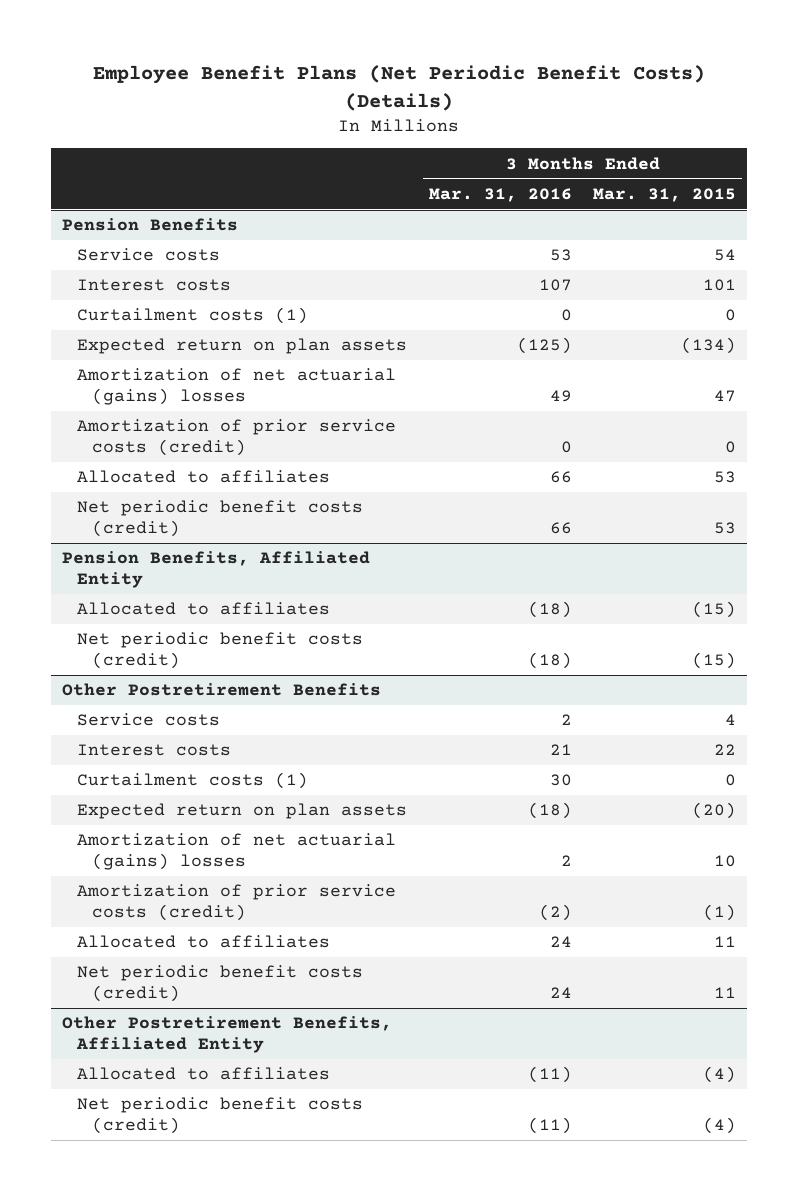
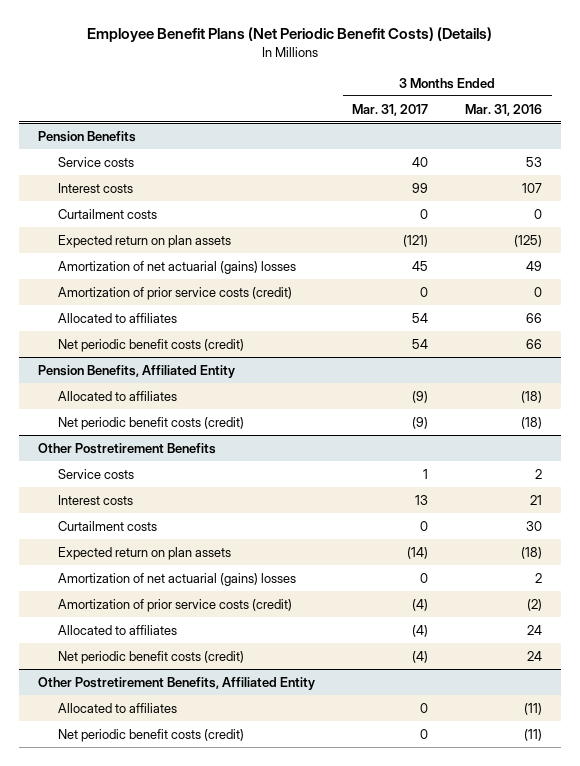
- | 3 Months Ended Mar. 31, 2016 | 3 Months Ended Mar. 31, 2015
+ | 3 Months Ended Mar. 31, 2017 | 3 Months Ended Mar. 31, 2016
@ Pension Benefits
- Curtailment costs (1) | 0 | 0
+ Curtailment costs | 0 | 0
@ Other Postretirement Benefits
- Curtailment costs (1) | 30 | 0
+ Curtailment costs | 0 | 30

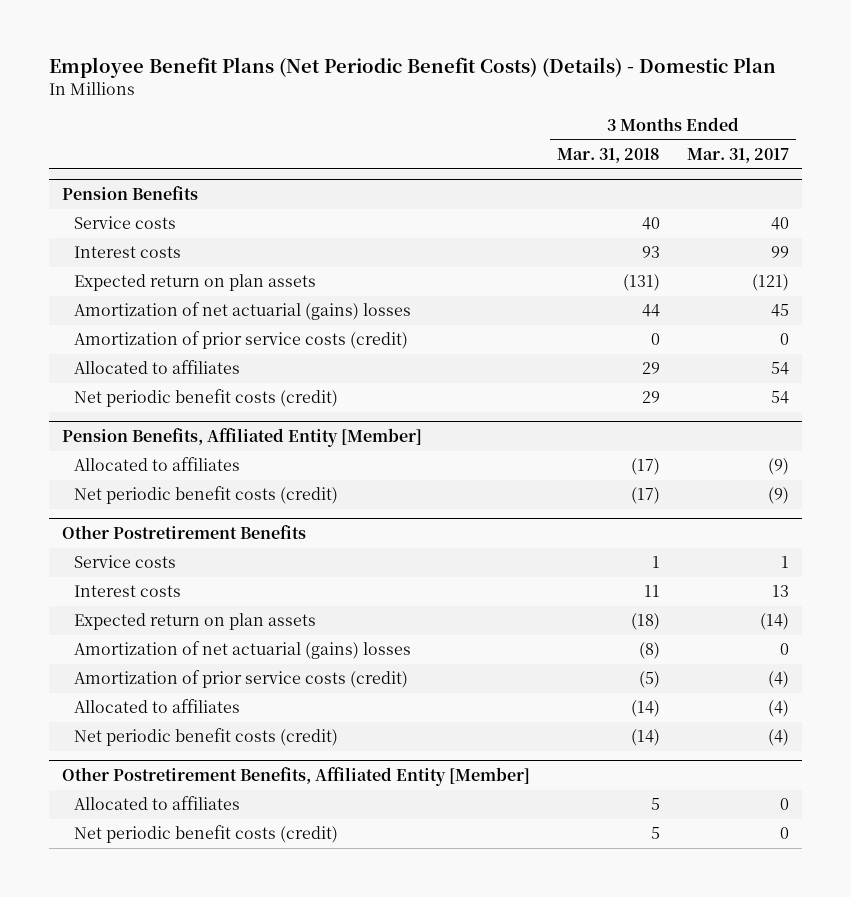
- Employee Benefit Plans (Net Periodic Benefit Costs) (Details)
+ Employee Benefit Plans (Net Periodic Benefit Costs) (Details) - Domestic Plan
- | 3 Months Ended Mar. 31, 2017 | 3 Months Ended Mar. 31, 2016
+ | 3 Months Ended Mar. 31, 2018 | 3 Months Ended Mar. 31, 2017
@ Pension Benefits
- Curtailment costs | 0 | 0
- Pension Benefits, Affiliated Entity
+ Pension Benefits, Affiliated Entity [Member]
@ Other Postretirement Benefits
- Curtailment costs | 0 | 30
- Other Postretirement Benefits, Affiliated Entity
+ Other Postretirement Benefits, Affiliated Entity [Member]

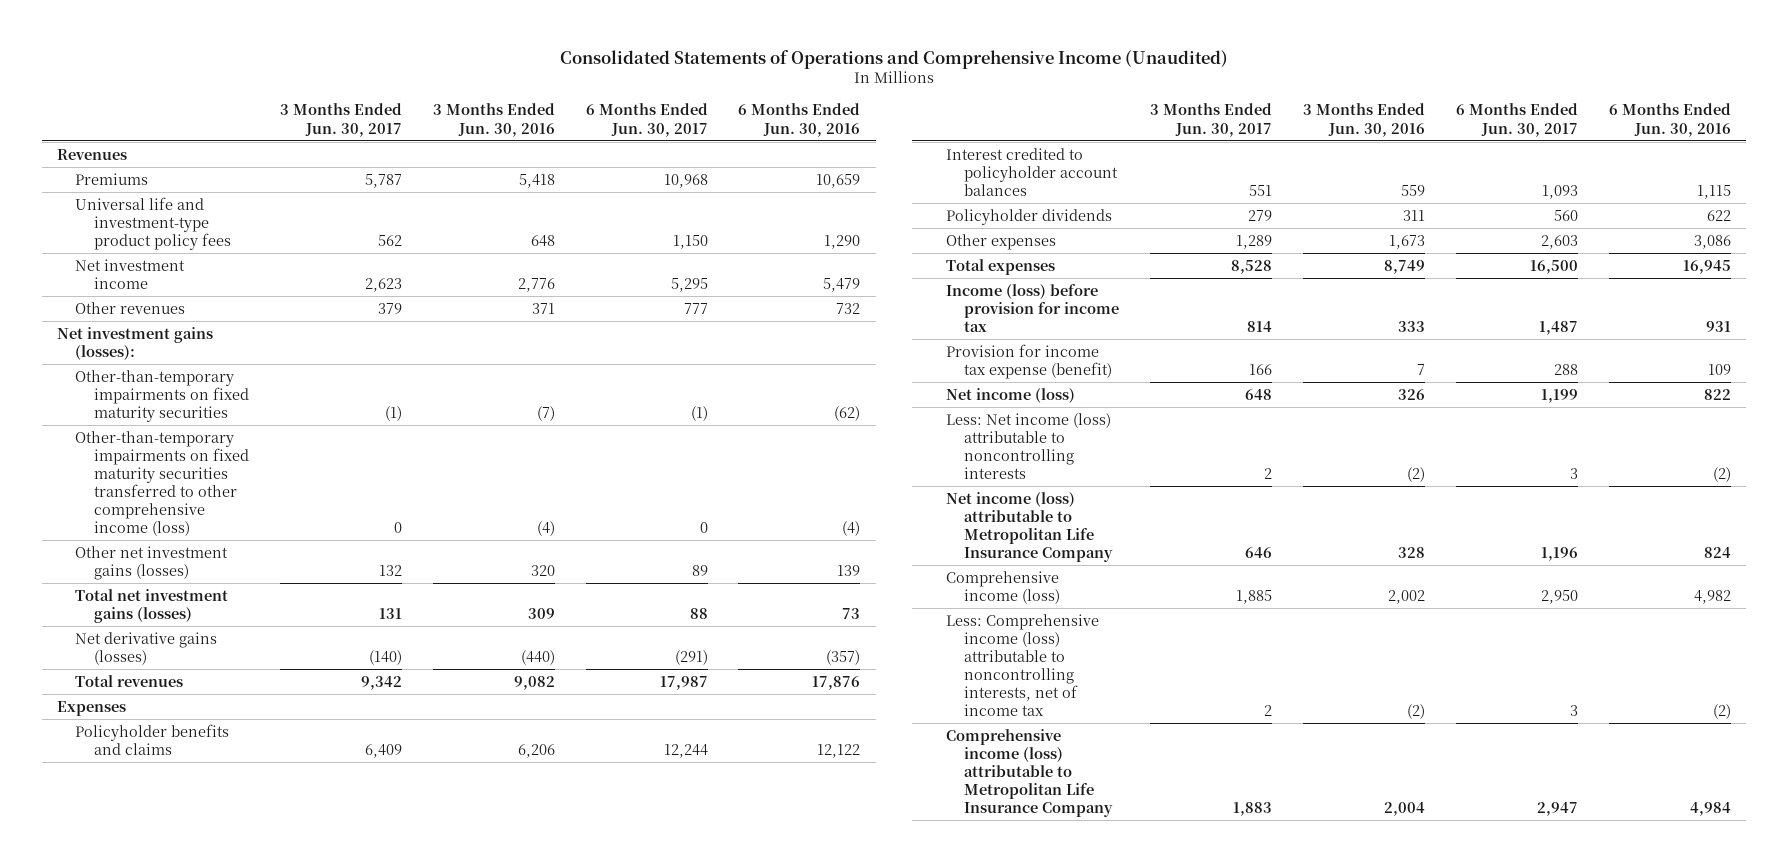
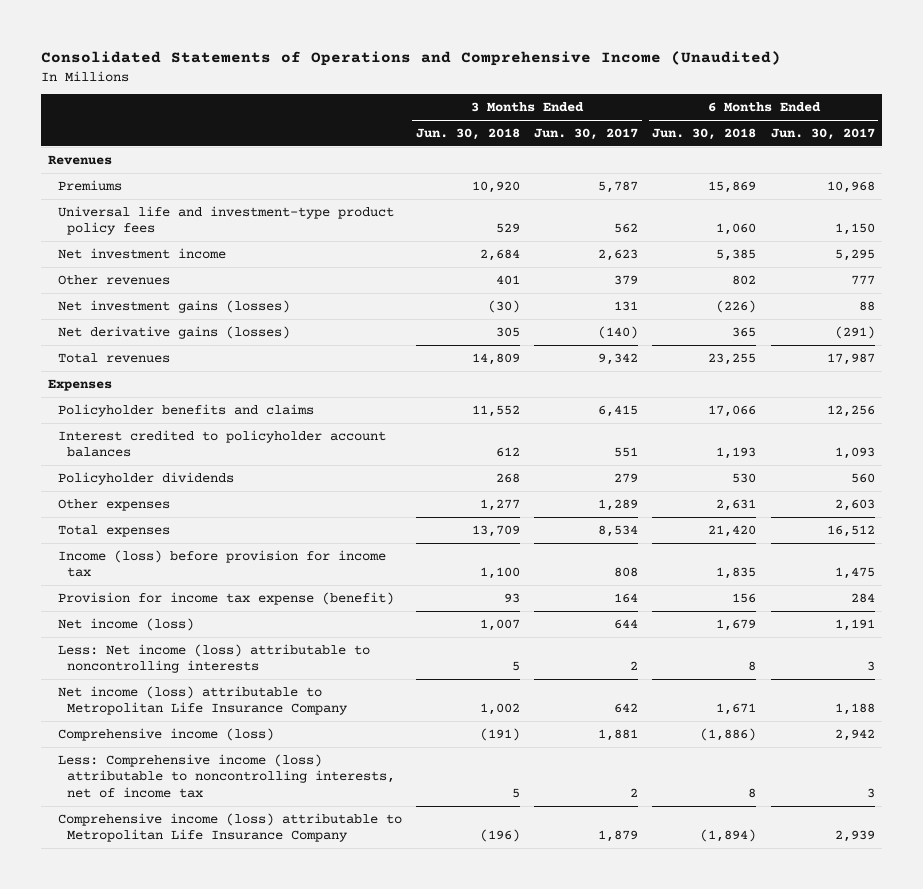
- | 3 Months Ended Jun. 30, 2017 | 3 Months Ended Jun. 30, 2016 | 6 Months Ended Jun. 30, 2017 | 6 Months Ended Jun. 30, 2016
+ | 3 Months Ended Jun. 30, 2018 | 3 Months Ended Jun. 30, 2017 | 6 Months Ended Jun. 30, 2018 | 6 Months Ended Jun. 30, 2017
- Net investment gains (losses):
- Other-than-temporary impairments on fixed maturity securities | (1) | (7) | (1) | (62)
- Other-than-temporary impairments on fixed maturity securities transferred to other comprehensive income (loss) | 0 | (4) | 0 | (4)
- Other net investment gains (losses) | 132 | 320 | 89 | 139
- Total net investment gains (losses) | 131 | 309 | 88 | 73
+ Net investment gains (losses) | (30) | 131 | (226) | 88
- Policyholder benefits and claims | 6,409 | 6,206 | 12,244 | 12,122
+ Policyholder benefits and claims | 11,552 | 6,415 | 17,066 | 12,256
- Total expenses | 8,528 | 8,749 | 16,500 | 16,945
- Income (loss) before provision for income tax | 814 | 333 | 1,487 | 931
- Provision for income tax expense (benefit) | 166 | 7 | 288 | 109
- Net income (loss) | 648 | 326 | 1,199 | 822
+ Total expenses | 13,709 | 8,534 | 21,420 | 16,512
+ Income (loss) before provision for income tax | 1,100 | 808 | 1,835 | 1,475
+ Provision for income tax expense (benefit) | 93 | 164 | 156 | 284
+ Net income (loss) | 1,007 | 644 | 1,679 | 1,191
- Net income (loss) attributable to Metropolitan Life Insurance Company | 646 | 328 | 1,196 | 824
- Comprehensive income (loss) | 1,885 | 2,002 | 2,950 | 4,982
+ Net income (loss) attributable to Metropolitan Life Insurance Company | 1,002 | 642 | 1,671 | 1,188
+ Comprehensive income (loss) | (191) | 1,881 | (1,886) | 2,942
- Comprehensive income (loss) attributable to Metropolitan Life Insurance Company | 1,883 | 2,004 | 2,947 | 4,984
+ Comprehensive income (loss) attributable to Metropolitan Life Insurance Company | (196) | 1,879 | (1,894) | 2,939

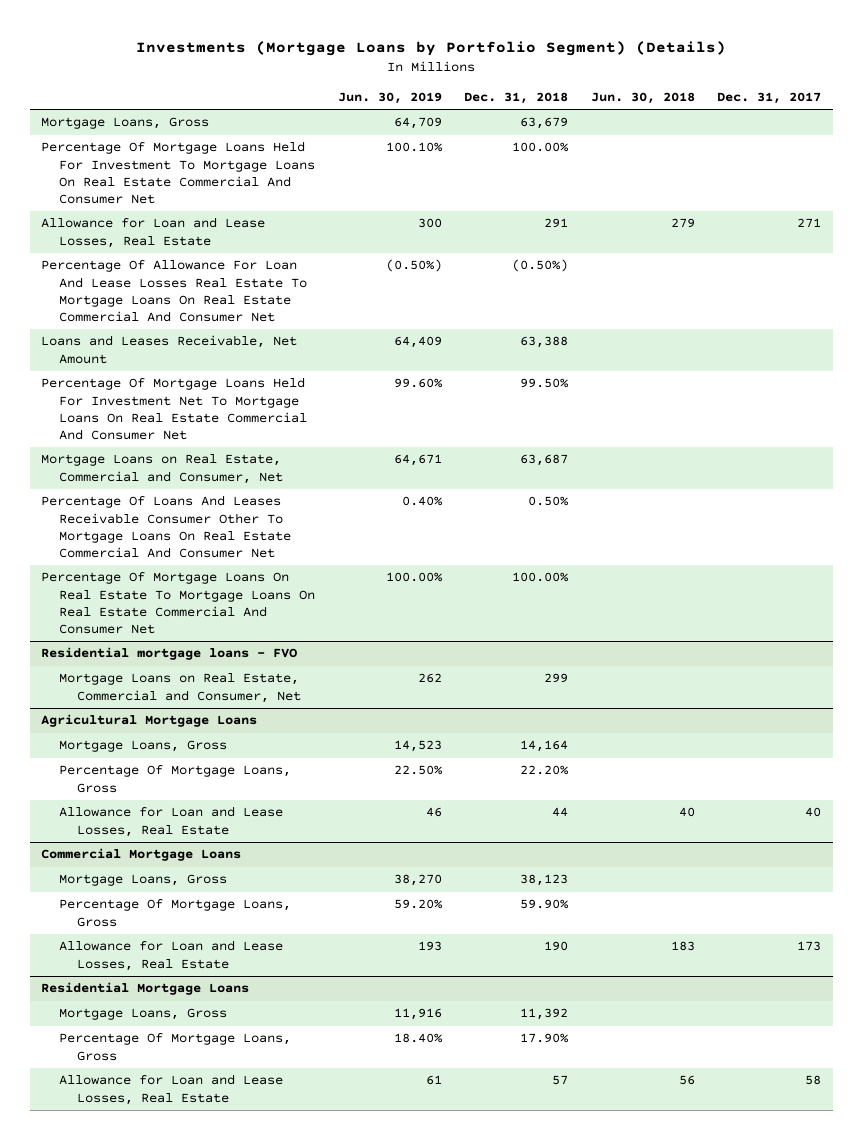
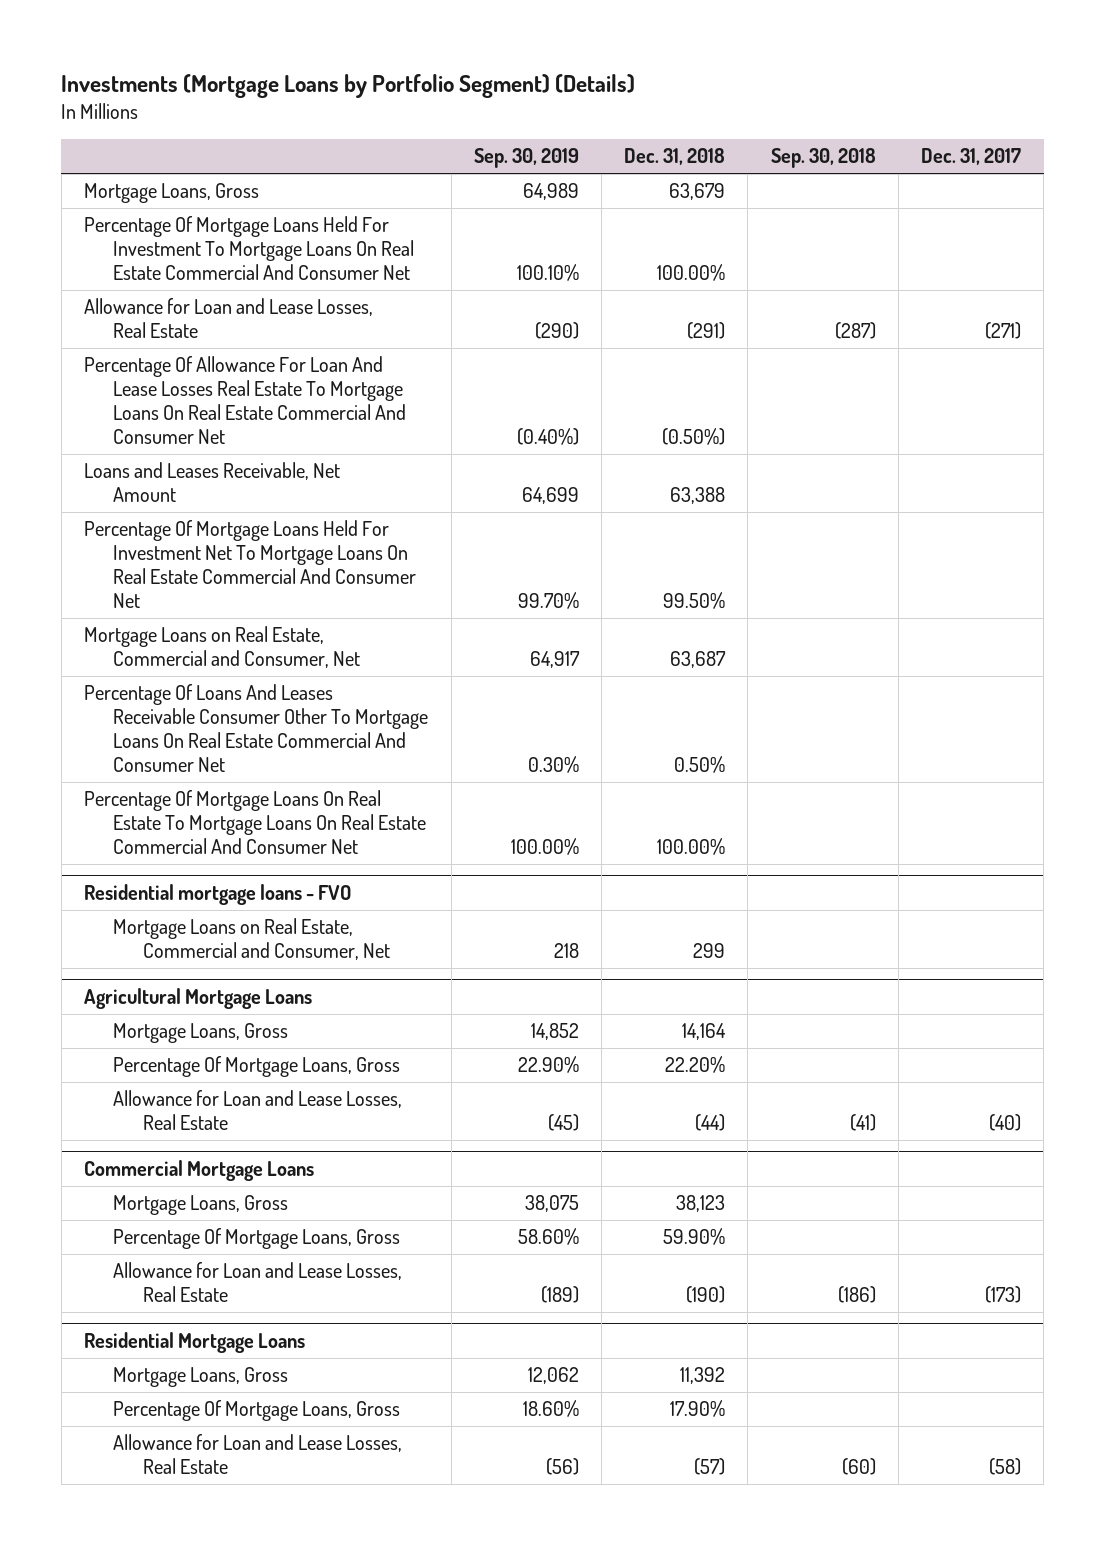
- | Jun. 30, 2019 | Dec. 31, 2018 | Jun. 30, 2018 | Dec. 31, 2017
+ | Sep. 30, 2019 | Dec. 31, 2018 | Sep. 30, 2018 | Dec. 31, 2017
- Allowance for Loan and Lease Losses, Real Estate | 300 | 291 | 279 | 271
+ Allowance for Loan and Lease Losses, Real Estate | (290) | (291) | (287) | (271)
@ Agricultural Mortgage Loans
- Allowance for Loan and Lease Losses, Real Estate | 46 | 44 | 40 | 40
+ Allowance for Loan and Lease Losses, Real Estate | (45) | (44) | (41) | (40)
@ Commercial Mortgage Loans
- Allowance for Loan and Lease Losses, Real Estate | 193 | 190 | 183 | 173
+ Allowance for Loan and Lease Losses, Real Estate | (189) | (190) | (186) | (173)
@ Residential Mortgage Loans
- Allowance for Loan and Lease Losses, Real Estate | 61 | 57 | 56 | 58
+ Allowance for Loan and Lease Losses, Real Estate | (56) | (57) | (60) | (58)

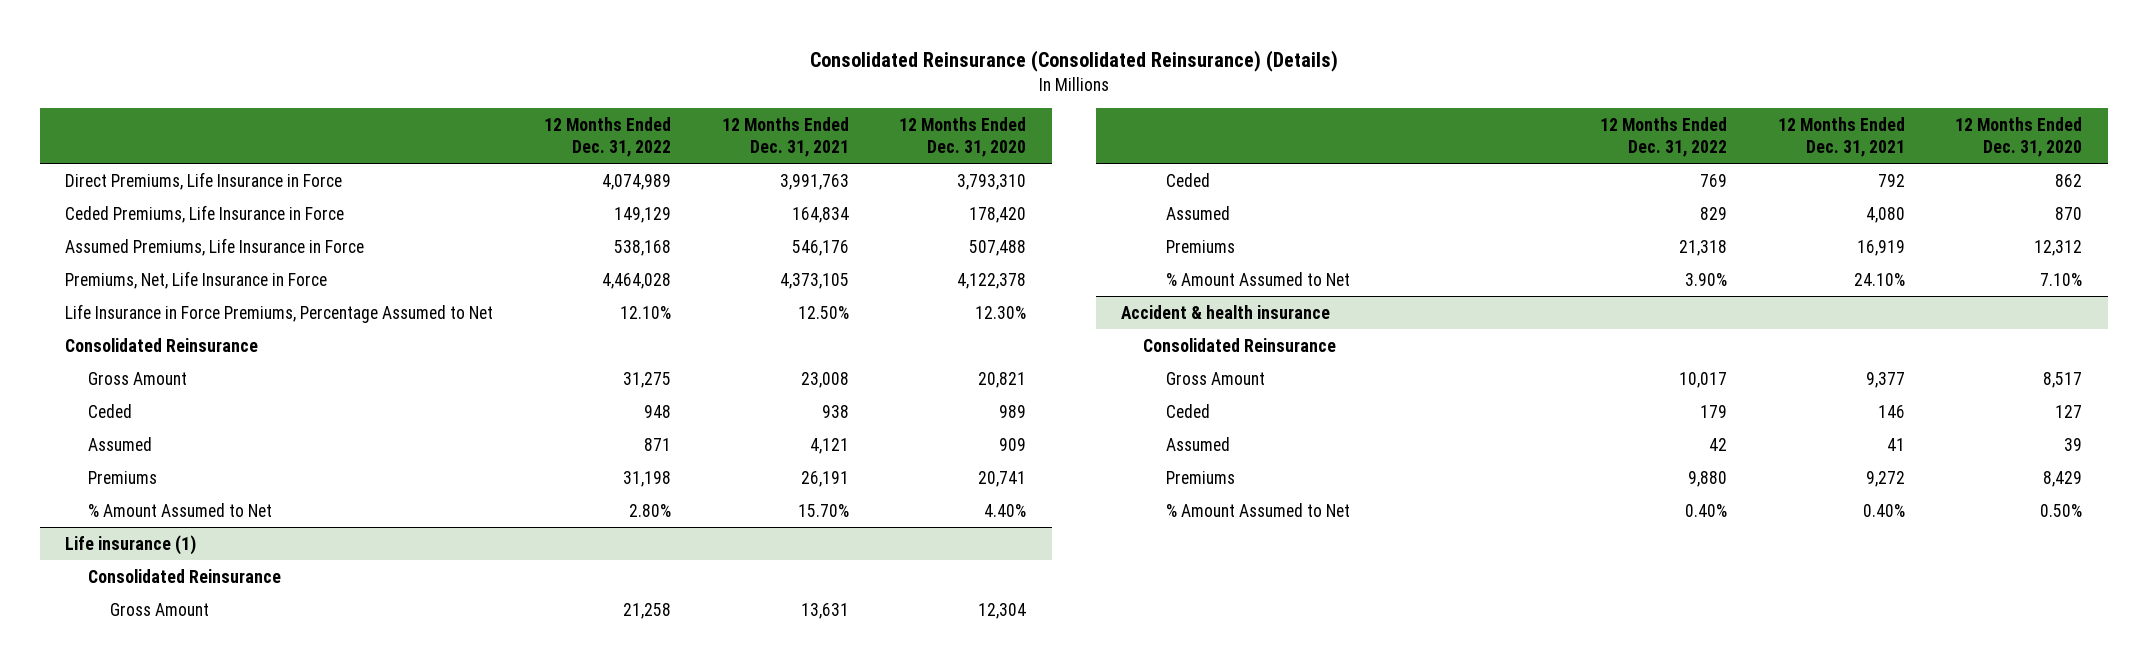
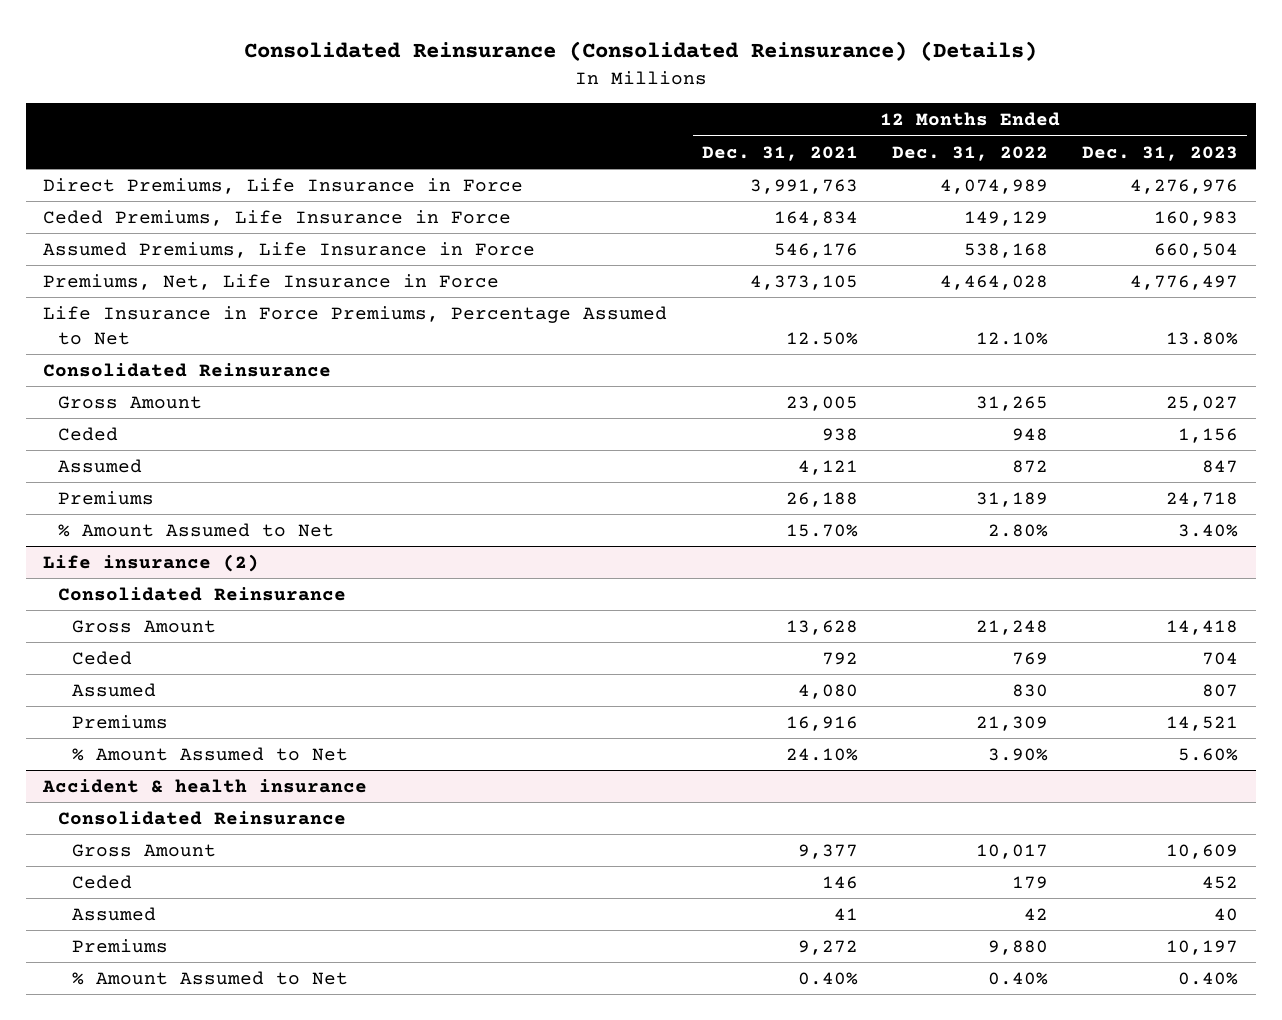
- | 12 Months Ended Dec. 31, 2022 | 12 Months Ended Dec. 31, 2021 | 12 Months Ended Dec. 31, 2020
+ | 12 Months Ended Dec. 31, 2021 | 12 Months Ended Dec. 31, 2022 | 12 Months Ended Dec. 31, 2023
- Gross Amount | 31,275 | 23,008 | 20,821
+ Gross Amount | 23,005 | 31,265 | 25,027
- Assumed | 871 | 4,121 | 909
- Premiums | 31,198 | 26,191 | 20,741
+ Assumed | 4,121 | 872 | 847
+ Premiums | 26,188 | 31,189 | 24,718
- Life insurance (1)
+ Life insurance (2)
- Gross Amount | 21,258 | 13,631 | 12,304
+ Gross Amount | 13,628 | 21,248 | 14,418
- Assumed | 829 | 4,080 | 870
- Premiums | 21,318 | 16,919 | 12,312
+ Assumed | 4,080 | 830 | 807
+ Premiums | 16,916 | 21,309 | 14,521

